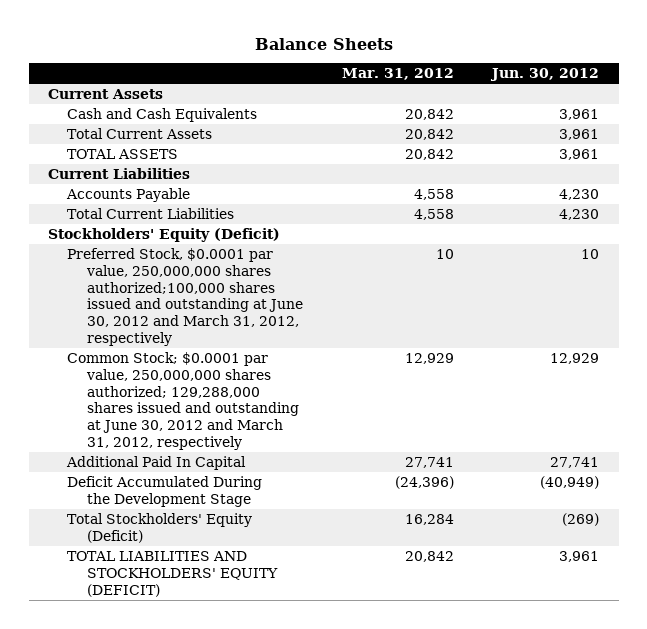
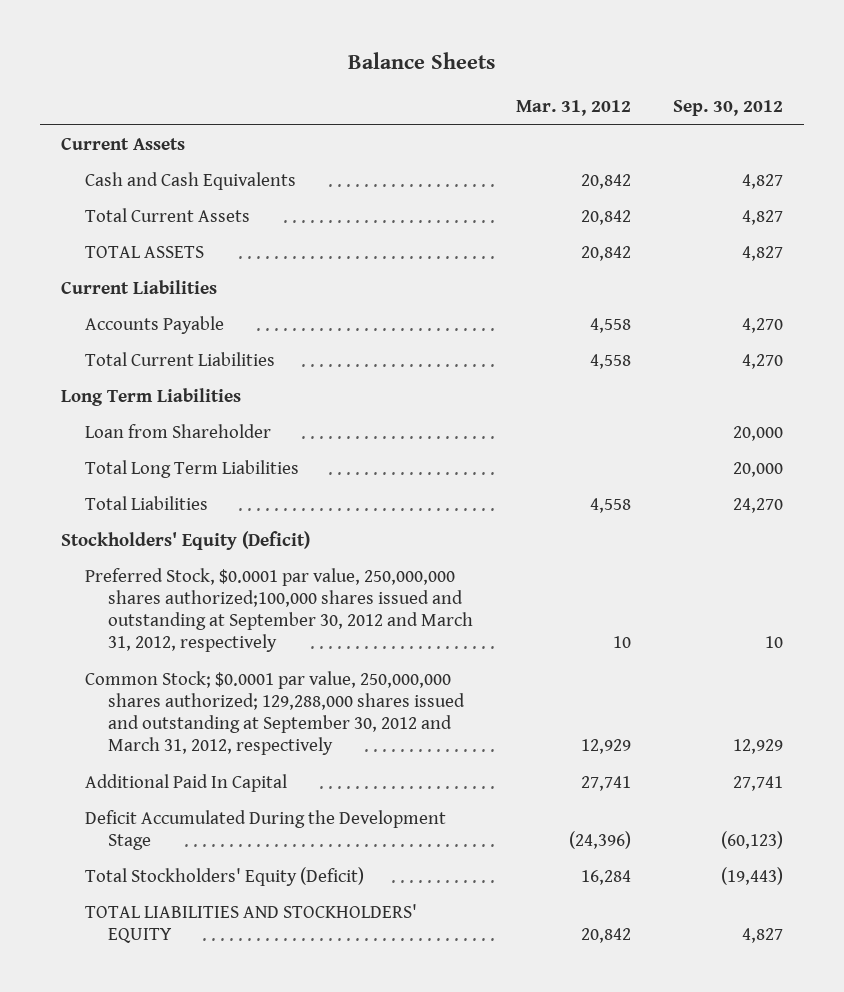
- | Mar. 31, 2012 | Jun. 30, 2012
+ | Mar. 31, 2012 | Sep. 30, 2012
+ Long Term Liabilities
+ Loan from Shareholder | | 20,000
+ Total Long Term Liabilities | | 20,000
+ Total Liabilities | 4,558 | 24,270
- Preferred Stock, $0.0001 par value, 250,000,000 shares authorized;100,000 shares issued and outstanding at June 30, 2012 and March 31, 2012, respectively | 10 | 10
- Common Stock; $0.0001 par value, 250,000,000 shares authorized; 129,288,000 shares issued and outstanding at June 30, 2012 and March 31, 2012, respectively | 12,929 | 12,929
+ Preferred Stock, $0.0001 par value, 250,000,000 shares authorized;100,000 shares issued and outstanding at September 30, 2012 and March 31, 2012, respectively | 10 | 10
+ Common Stock; $0.0001 par value, 250,000,000 shares authorized; 129,288,000 shares issued and outstanding at September 30, 2012 and March 31, 2012, respectively | 12,929 | 12,929
- TOTAL LIABILITIES AND STOCKHOLDERS' EQUITY (DEFICIT) | 20,842 | 3,961
+ TOTAL LIABILITIES AND STOCKHOLDERS' EQUITY | 20,842 | 4,827

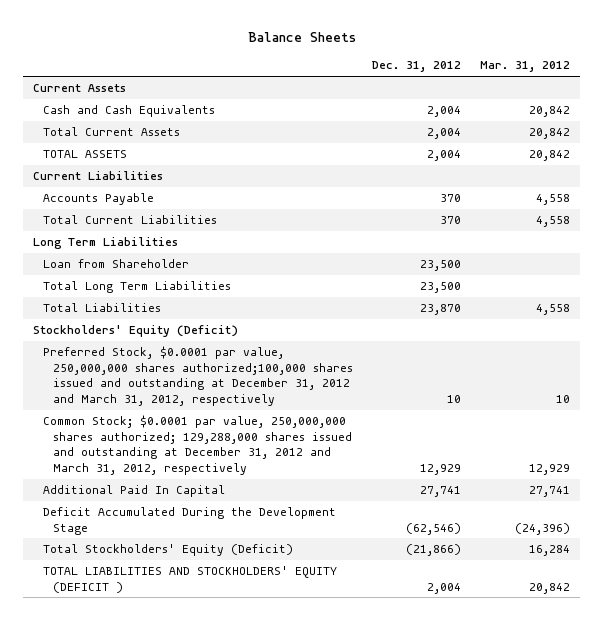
- | Mar. 31, 2012 | Sep. 30, 2012
+ | Dec. 31, 2012 | Mar. 31, 2012
- Preferred Stock, $0.0001 par value, 250,000,000 shares authorized;100,000 shares issued and outstanding at September 30, 2012 and March 31, 2012, respectively | 10 | 10
- Common Stock; $0.0001 par value, 250,000,000 shares authorized; 129,288,000 shares issued and outstanding at September 30, 2012 and March 31, 2012, respectively | 12,929 | 12,929
+ Preferred Stock, $0.0001 par value, 250,000,000 shares authorized;100,000 shares issued and outstanding at December 31, 2012 and March 31, 2012, respectively | 10 | 10
+ Common Stock; $0.0001 par value, 250,000,000 shares authorized; 129,288,000 shares issued and outstanding at December 31, 2012 and March 31, 2012, respectively | 12,929 | 12,929
- TOTAL LIABILITIES AND STOCKHOLDERS' EQUITY | 20,842 | 4,827
+ TOTAL LIABILITIES AND STOCKHOLDERS' EQUITY (DEFICIT ) | 2,004 | 20,842

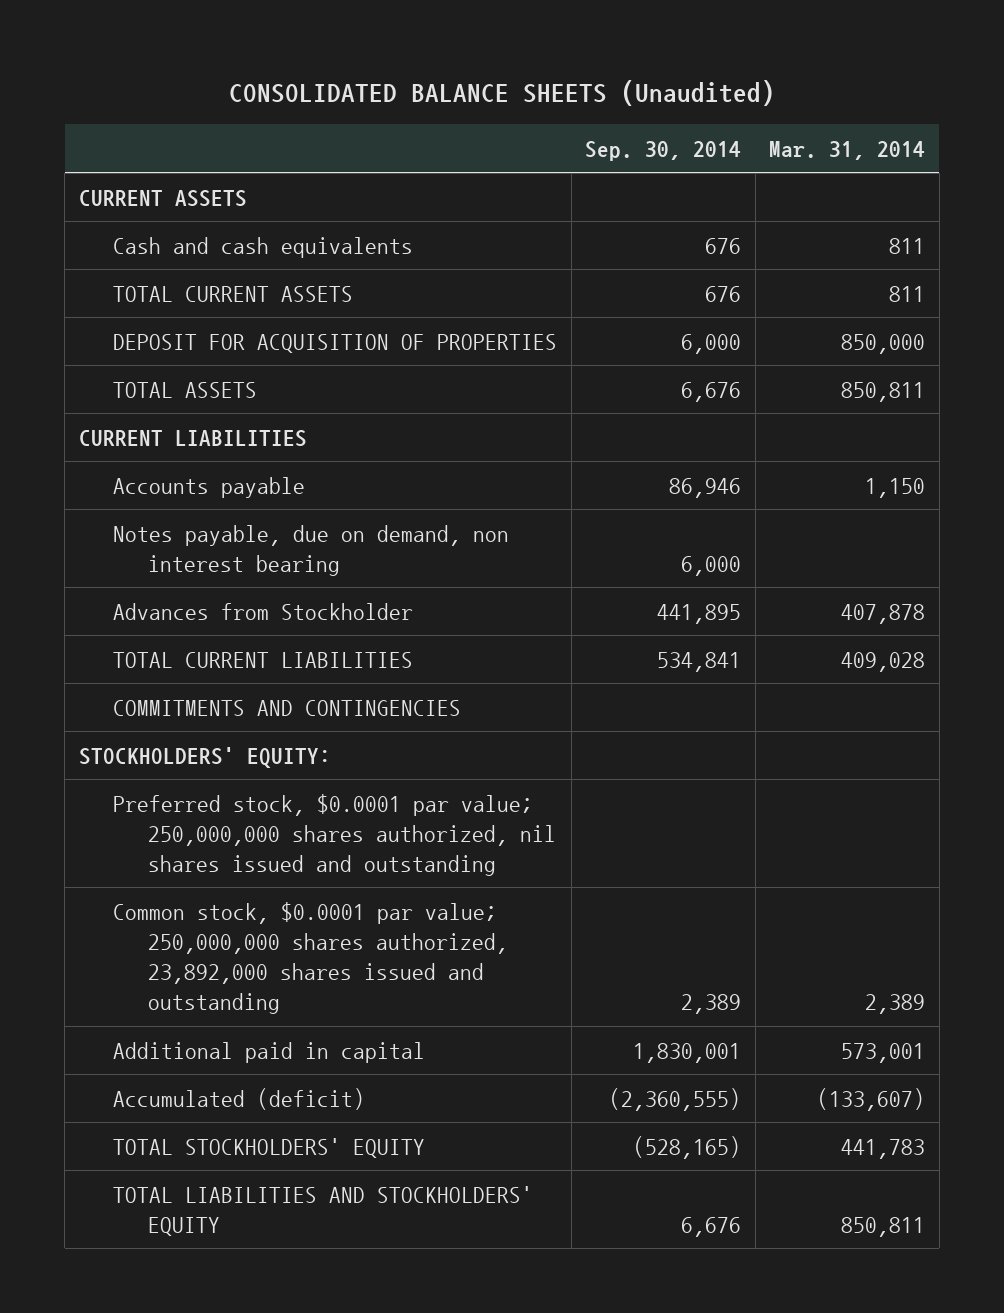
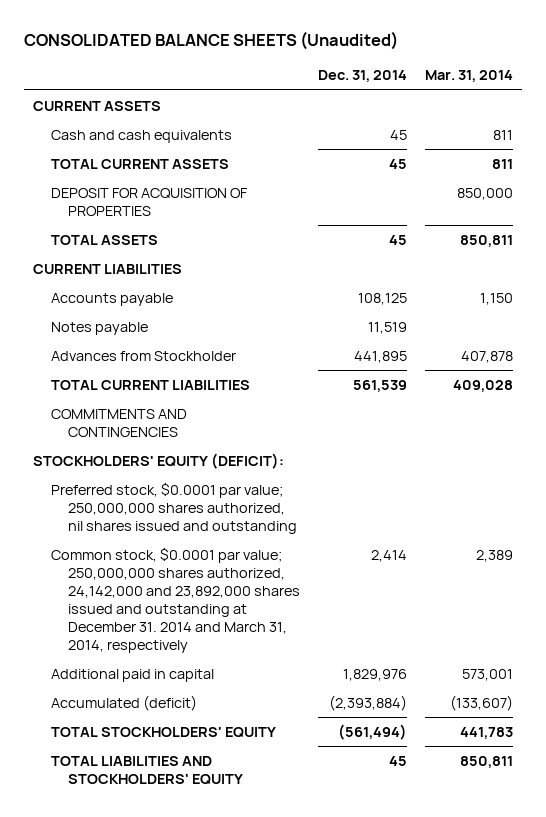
- | Sep. 30, 2014 | Mar. 31, 2014
+ | Dec. 31, 2014 | Mar. 31, 2014
- Notes payable, due on demand, non interest bearing | 6,000 |
+ Notes payable | 11,519 |
- STOCKHOLDERS' EQUITY:
+ STOCKHOLDERS' EQUITY (DEFICIT):
- Common stock, $0.0001 par value; 250,000,000 shares authorized, 23,892,000 shares issued and outstanding | 2,389 | 2,389
+ Common stock, $0.0001 par value; 250,000,000 shares authorized, 24,142,000 and 23,892,000 shares issued and outstanding at December 31. 2014 and March 31, 2014, respectively | 2,414 | 2,389

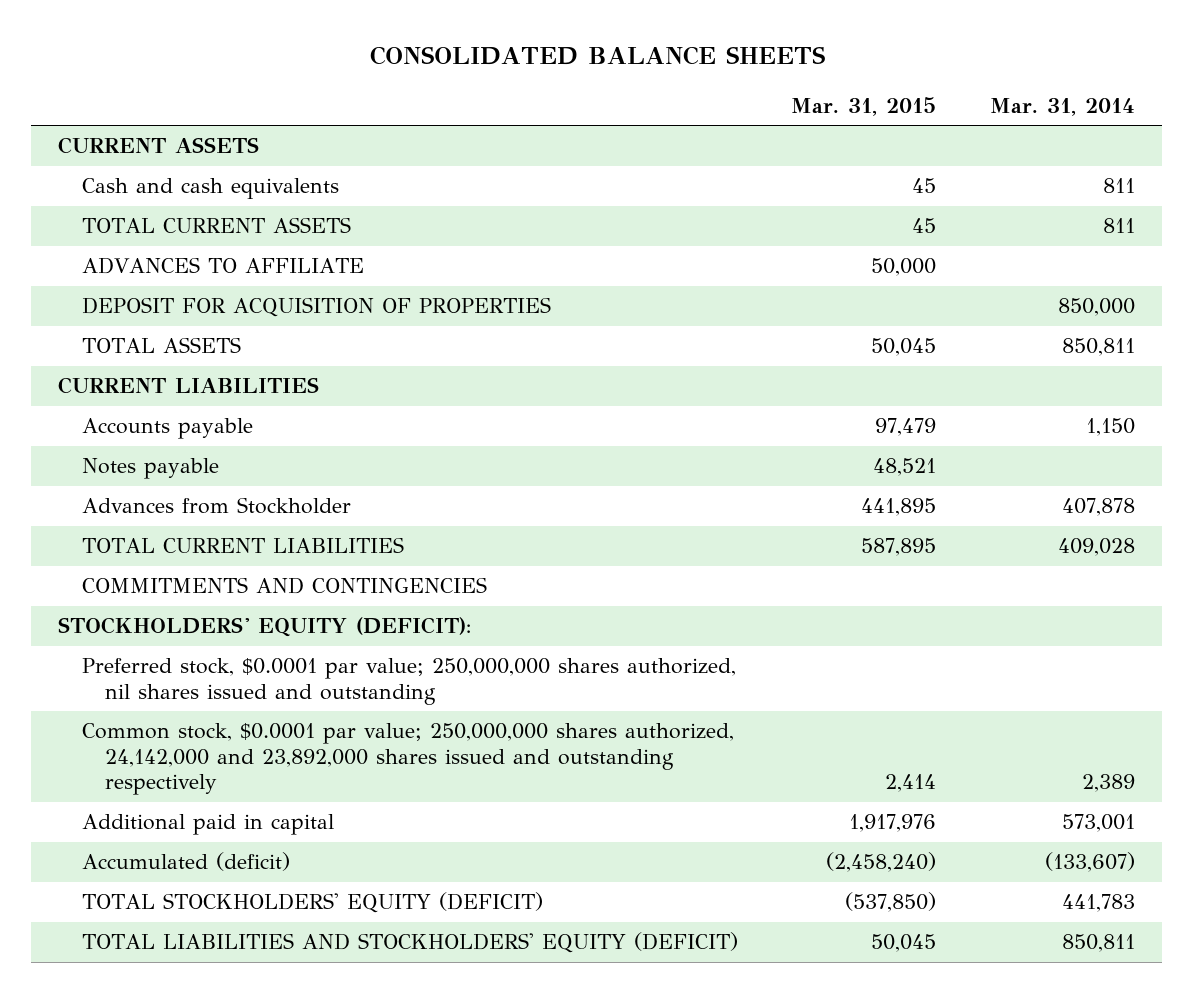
- CONSOLIDATED BALANCE SHEETS (Unaudited)
+ CONSOLIDATED BALANCE SHEETS
- | Dec. 31, 2014 | Mar. 31, 2014
+ | Mar. 31, 2015 | Mar. 31, 2014
+ ADVANCES TO AFFILIATE | 50,000 |
- Common stock, $0.0001 par value; 250,000,000 shares authorized, 24,142,000 and 23,892,000 shares issued and outstanding at December 31. 2014 and March 31, 2014, respectively | 2,414 | 2,389
+ Common stock, $0.0001 par value; 250,000,000 shares authorized, 24,142,000 and 23,892,000 shares issued and outstanding respectively | 2,414 | 2,389
- TOTAL STOCKHOLDERS' EQUITY | (561,494) | 441,783
- TOTAL LIABILITIES AND STOCKHOLDERS' EQUITY | 45 | 850,811
+ TOTAL STOCKHOLDERS' EQUITY (DEFICIT) | (537,850) | 441,783
+ TOTAL LIABILITIES AND STOCKHOLDERS' EQUITY (DEFICIT) | 50,045 | 850,811

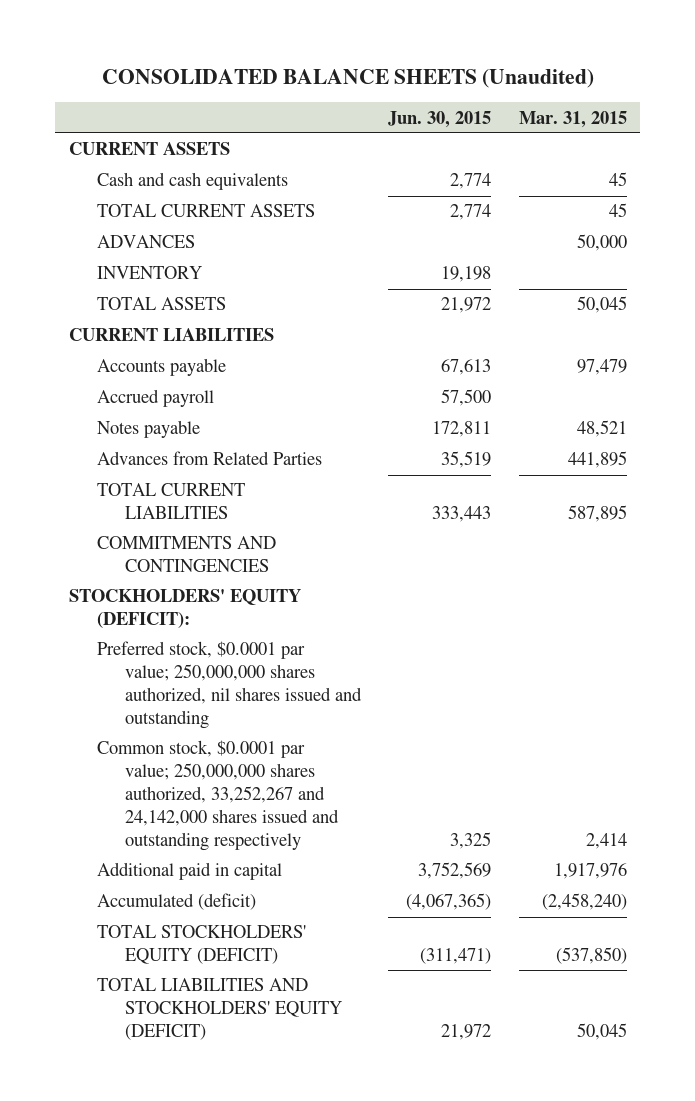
- CONSOLIDATED BALANCE SHEETS
+ CONSOLIDATED BALANCE SHEETS (Unaudited)
- | Mar. 31, 2015 | Mar. 31, 2014
+ | Jun. 30, 2015 | Mar. 31, 2015
- ADVANCES TO AFFILIATE | 50,000 |
- DEPOSIT FOR ACQUISITION OF PROPERTIES | | 850,000
+ ADVANCES | | 50,000
+ INVENTORY | 19,198 |
+ Accrued payroll | 57,500 |
- Advances from Stockholder | 441,895 | 407,878
+ Advances from Related Parties | 35,519 | 441,895
- Common stock, $0.0001 par value; 250,000,000 shares authorized, 24,142,000 and 23,892,000 shares issued and outstanding respectively | 2,414 | 2,389
+ Common stock, $0.0001 par value; 250,000,000 shares authorized, 33,252,267 and 24,142,000 shares issued and outstanding respectively | 3,325 | 2,414

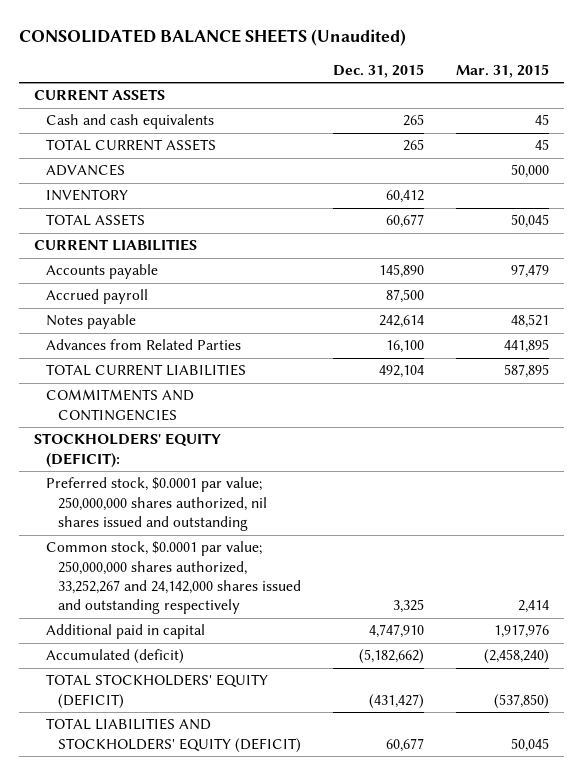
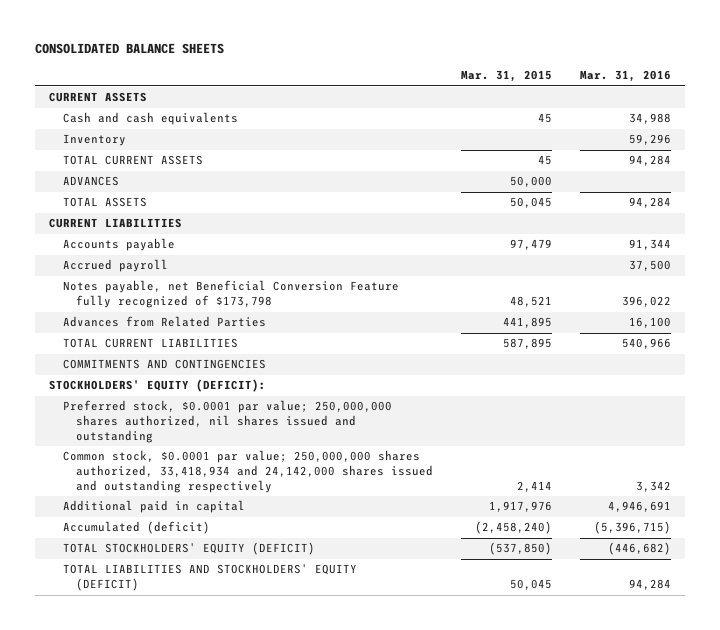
- CONSOLIDATED BALANCE SHEETS (Unaudited)
+ CONSOLIDATED BALANCE SHEETS
- | Dec. 31, 2015 | Mar. 31, 2015
+ | Mar. 31, 2015 | Mar. 31, 2016
+ Inventory | | 59,296
- INVENTORY | 60,412 |
- Notes payable | 242,614 | 48,521
+ Notes payable, net Beneficial Conversion Feature fully recognized of $173,798 | 48,521 | 396,022
- Common stock, $0.0001 par value; 250,000,000 shares authorized, 33,252,267 and 24,142,000 shares issued and outstanding respectively | 3,325 | 2,414
+ Common stock, $0.0001 par value; 250,000,000 shares authorized, 33,418,934 and 24,142,000 shares issued and outstanding respectively | 2,414 | 3,342

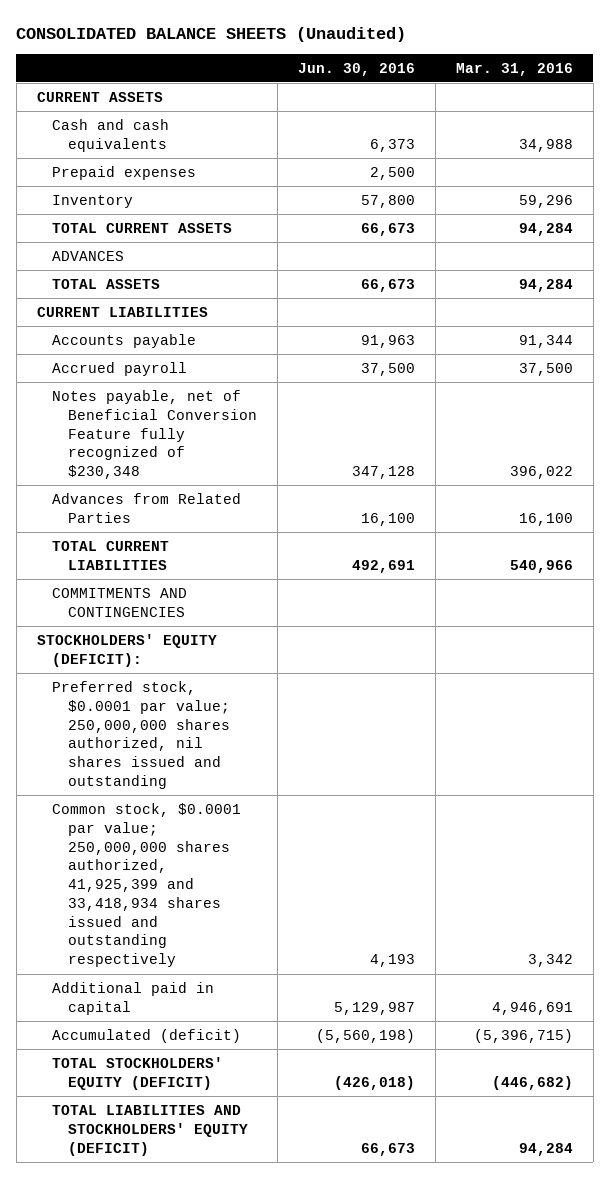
- CONSOLIDATED BALANCE SHEETS
+ CONSOLIDATED BALANCE SHEETS (Unaudited)
- | Mar. 31, 2015 | Mar. 31, 2016
+ | Jun. 30, 2016 | Mar. 31, 2016
+ Prepaid expenses | 2,500 |
- Notes payable, net Beneficial Conversion Feature fully recognized of $173,798 | 48,521 | 396,022
+ Notes payable, net of Beneficial Conversion Feature fully recognized of $230,348 | 347,128 | 396,022
- Common stock, $0.0001 par value; 250,000,000 shares authorized, 33,418,934 and 24,142,000 shares issued and outstanding respectively | 2,414 | 3,342
+ Common stock, $0.0001 par value; 250,000,000 shares authorized, 41,925,399 and 33,418,934 shares issued and outstanding respectively | 4,193 | 3,342

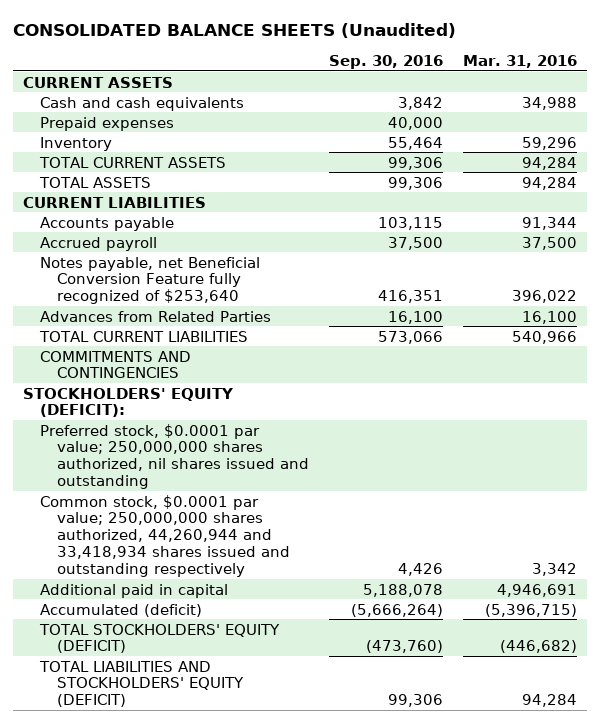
- | Jun. 30, 2016 | Mar. 31, 2016
+ | Sep. 30, 2016 | Mar. 31, 2016
- ADVANCES
- Notes payable, net of Beneficial Conversion Feature fully recognized of $230,348 | 347,128 | 396,022
+ Notes payable, net Beneficial Conversion Feature fully recognized of $253,640 | 416,351 | 396,022
- Common stock, $0.0001 par value; 250,000,000 shares authorized, 41,925,399 and 33,418,934 shares issued and outstanding respectively | 4,193 | 3,342
+ Common stock, $0.0001 par value; 250,000,000 shares authorized, 44,260,944 and 33,418,934 shares issued and outstanding respectively | 4,426 | 3,342

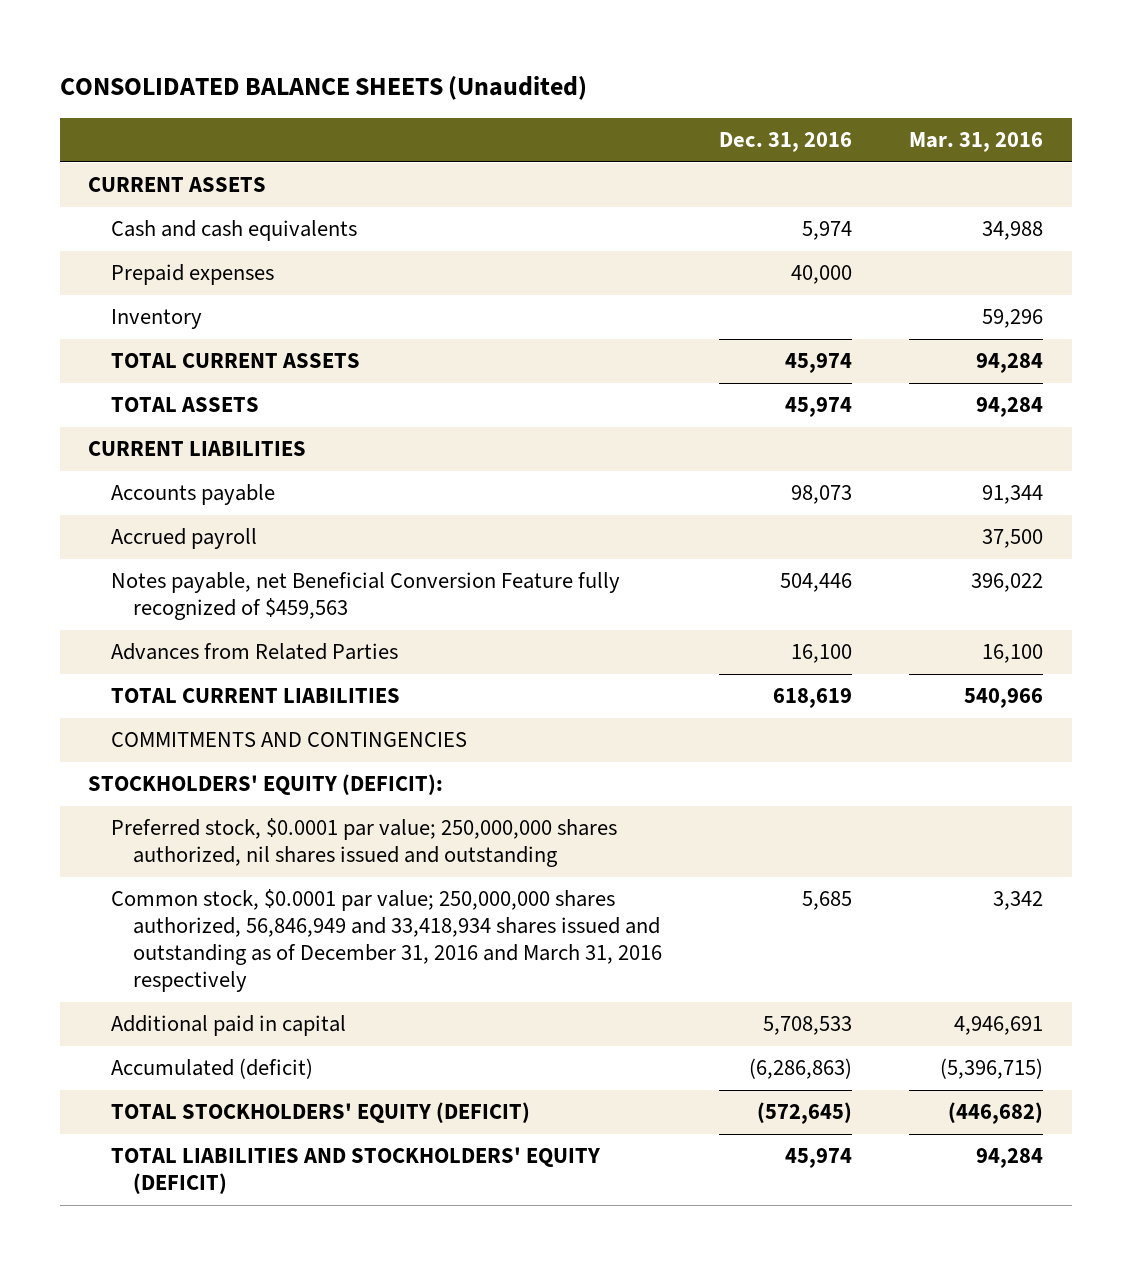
- | Sep. 30, 2016 | Mar. 31, 2016
+ | Dec. 31, 2016 | Mar. 31, 2016
- Notes payable, net Beneficial Conversion Feature fully recognized of $253,640 | 416,351 | 396,022
+ Notes payable, net Beneficial Conversion Feature fully recognized of $459,563 | 504,446 | 396,022
- Common stock, $0.0001 par value; 250,000,000 shares authorized, 44,260,944 and 33,418,934 shares issued and outstanding respectively | 4,426 | 3,342
+ Common stock, $0.0001 par value; 250,000,000 shares authorized, 56,846,949 and 33,418,934 shares issued and outstanding as of December 31, 2016 and March 31, 2016 respectively | 5,685 | 3,342

